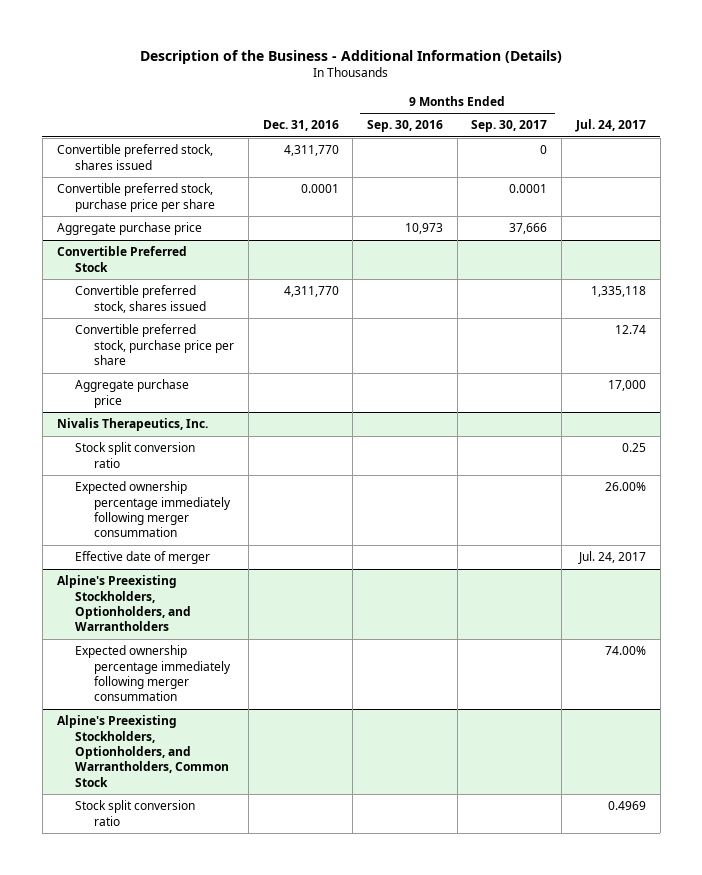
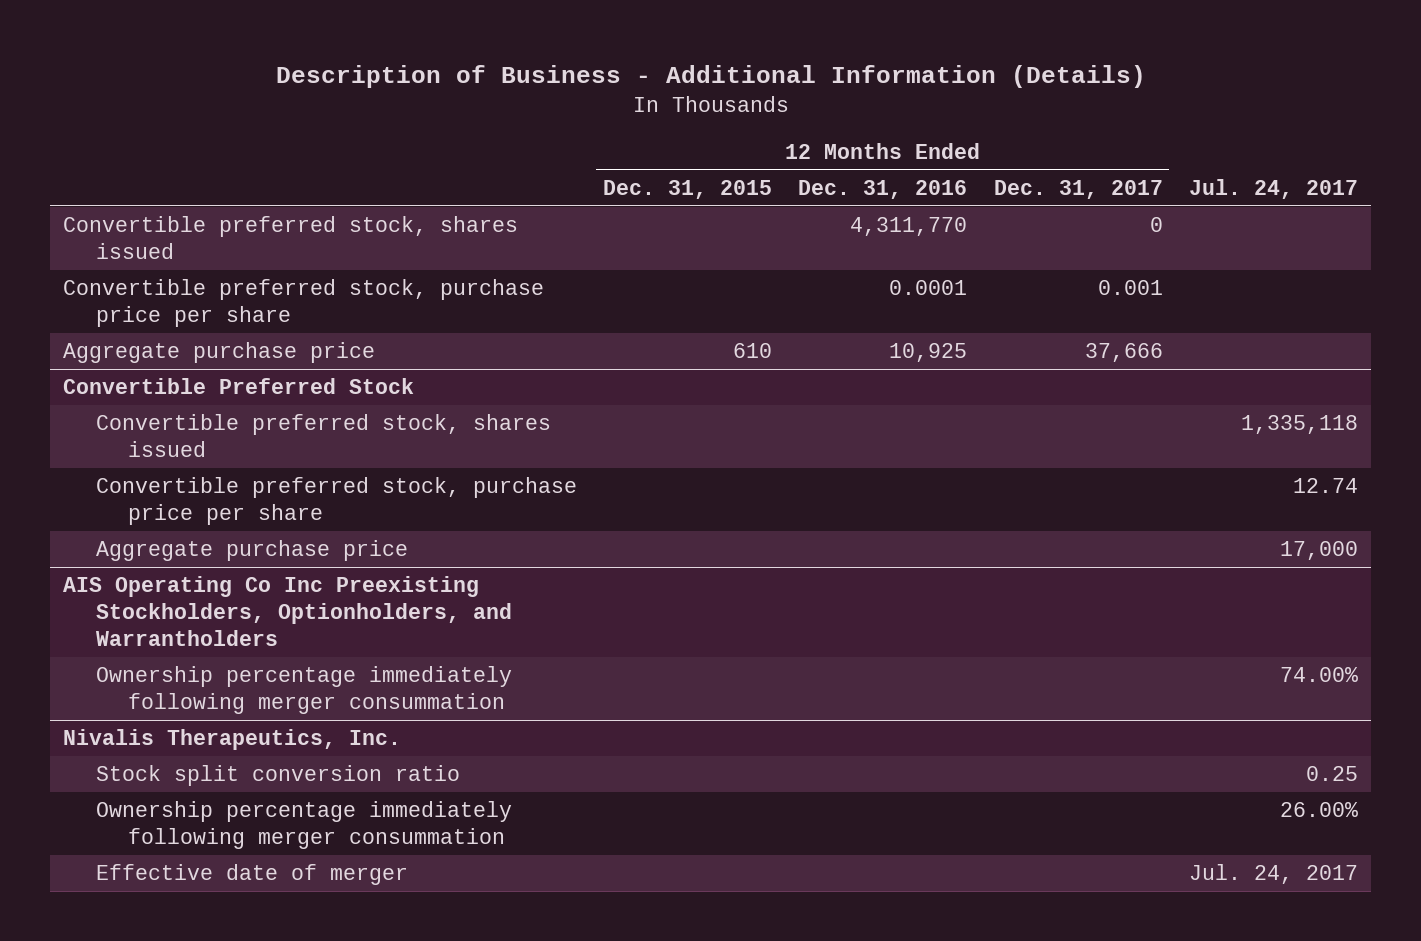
- Description of the Business - Additional Information (Details)
+ Description of Business - Additional Information (Details)
- | Dec. 31, 2016 | 9 Months Ended Sep. 30, 2016 | 9 Months Ended Sep. 30, 2017 | Jul. 24, 2017
+ | 12 Months Ended Dec. 31, 2015 | 12 Months Ended Dec. 31, 2016 | 12 Months Ended Dec. 31, 2017 | Jul. 24, 2017
+ AIS Operating Co Inc Preexisting Stockholders, Optionholders, and Warrantholders
+ Ownership percentage immediately following merger consummation | | | | 74.00%
@ Nivalis Therapeutics, Inc.
- Expected ownership percentage immediately following merger consummation | | | | 26.00%
+ Ownership percentage immediately following merger consummation | | | | 26.00%
- Alpine's Preexisting Stockholders, Optionholders, and Warrantholders
- Expected ownership percentage immediately following merger consummation | | | | 74.00%
- Alpine's Preexisting Stockholders, Optionholders, and Warrantholders, Common Stock
- Stock split conversion ratio | | | | 0.4969

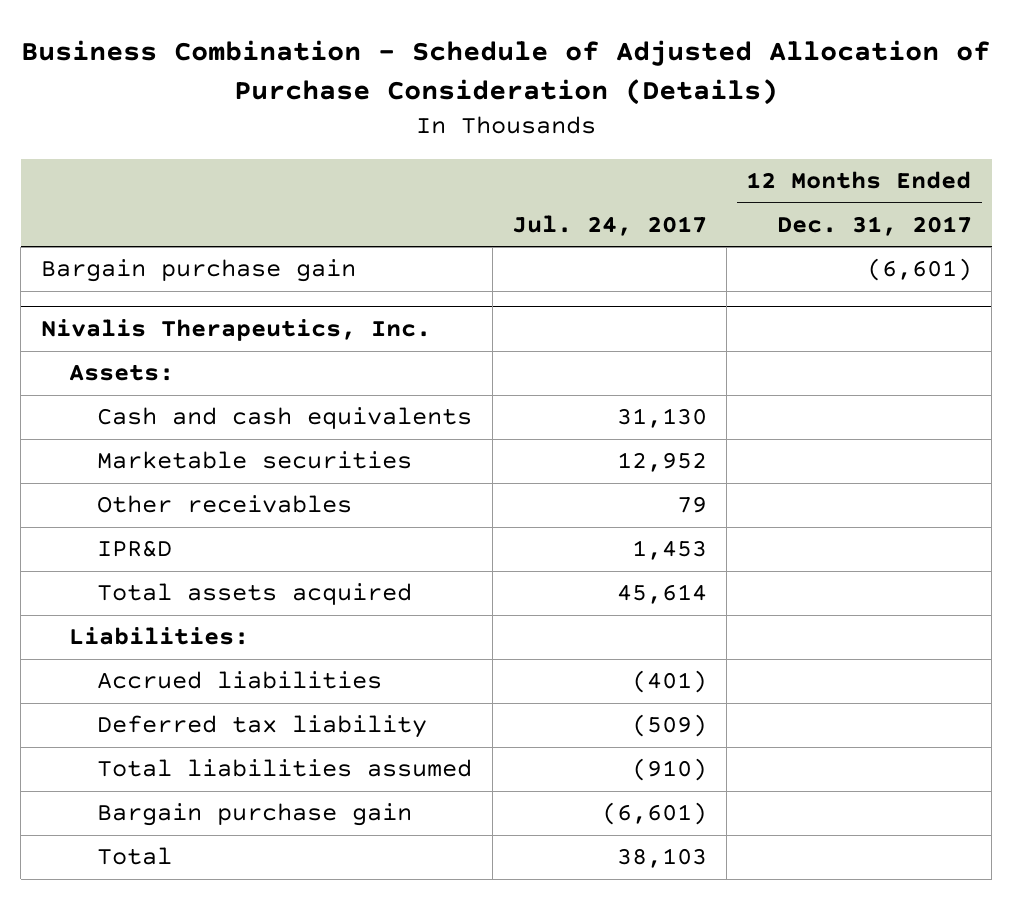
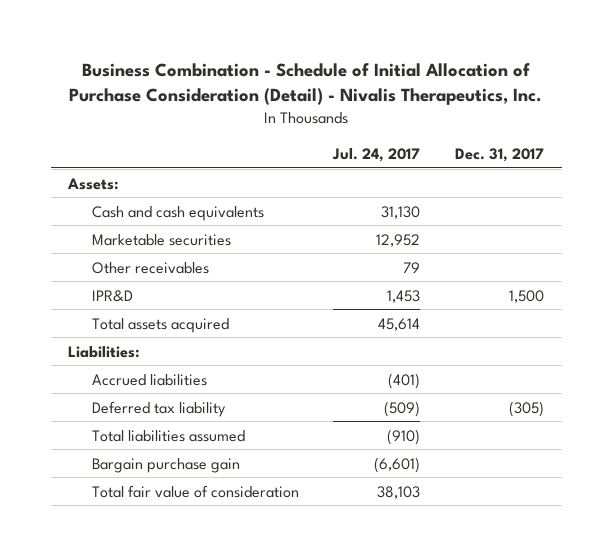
- Business Combination - Schedule of Adjusted Allocation of Purchase Consideration (Details)
+ Business Combination - Schedule of Initial Allocation of Purchase Consideration (Detail) - Nivalis Therapeutics, Inc.
- | Jul. 24, 2017 | 12 Months Ended Dec. 31, 2017
+ | Jul. 24, 2017 | Dec. 31, 2017
- Bargain purchase gain | | (6,601)
- Nivalis Therapeutics, Inc.
- Total | 38,103 |
+ Total fair value of consideration | 38,103 |

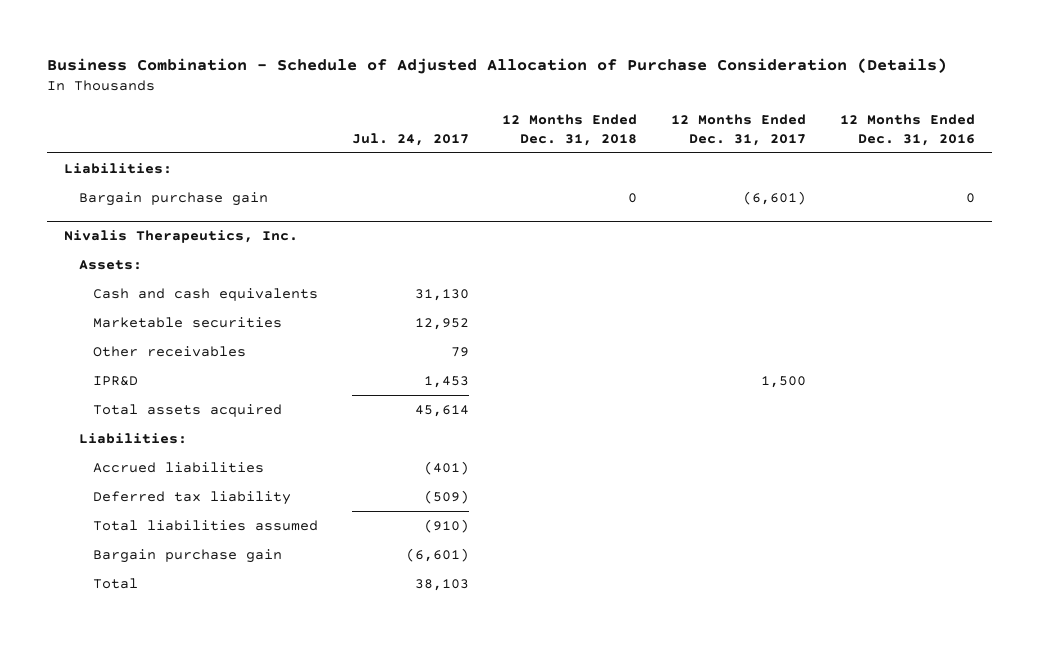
- Business Combination - Schedule of Initial Allocation of Purchase Consideration (Detail) - Nivalis Therapeutics, Inc.
+ Business Combination - Schedule of Adjusted Allocation of Purchase Consideration (Details)
- | Jul. 24, 2017 | Dec. 31, 2017
+ | Jul. 24, 2017 | 12 Months Ended Dec. 31, 2018 | 12 Months Ended Dec. 31, 2017 | 12 Months Ended Dec. 31, 2016
+ Liabilities:
+ Bargain purchase gain | | 0 | (6,601) | 0
+ Nivalis Therapeutics, Inc.
- Total fair value of consideration | 38,103 |
+ Total | 38,103 | | |

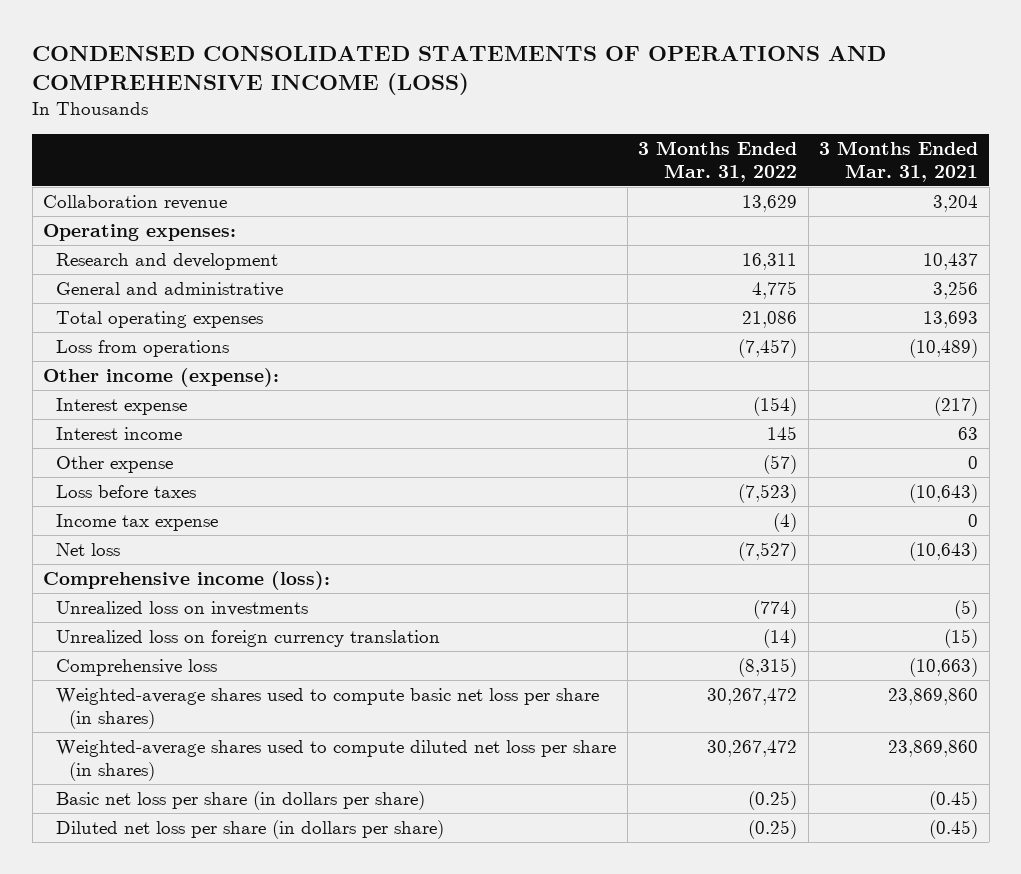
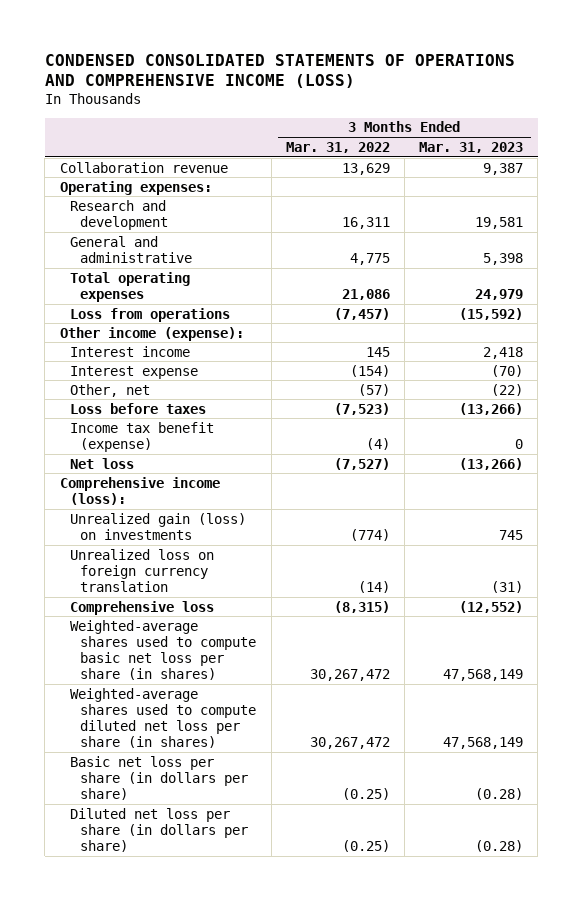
- | 3 Months Ended Mar. 31, 2022 | 3 Months Ended Mar. 31, 2021
+ | 3 Months Ended Mar. 31, 2022 | 3 Months Ended Mar. 31, 2023
- Other expense | (57) | 0
moved down: Interest expense | (154) | (70)
+ Other, net | (57) | (22)
- Income tax expense | (4) | 0
+ Income tax benefit (expense) | (4) | 0
- Unrealized loss on investments | (774) | (5)
+ Unrealized gain (loss) on investments | (774) | 745

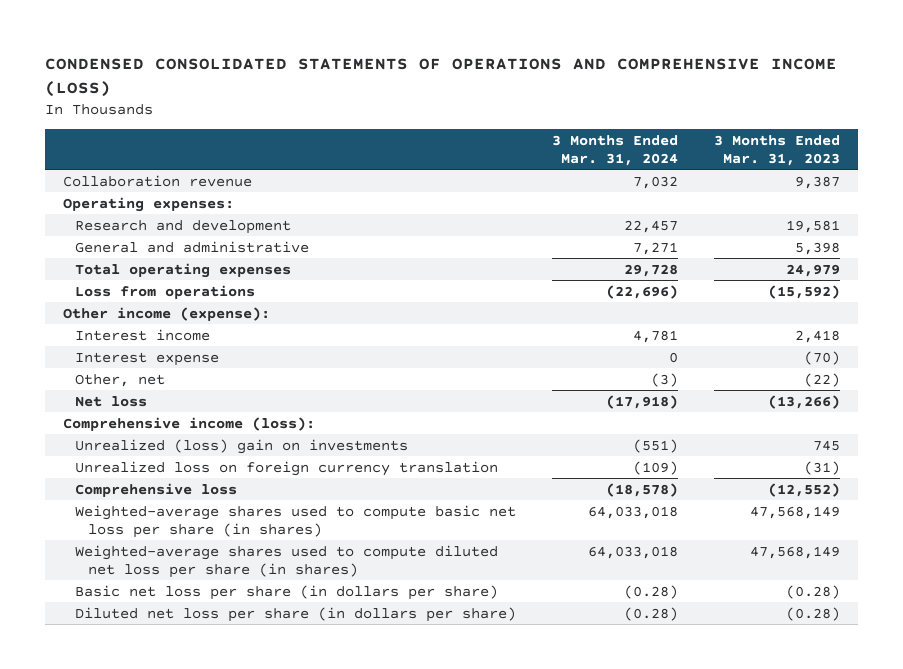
- | 3 Months Ended Mar. 31, 2022 | 3 Months Ended Mar. 31, 2023
+ | 3 Months Ended Mar. 31, 2024 | 3 Months Ended Mar. 31, 2023
- Loss before taxes | (7,523) | (13,266)
- Income tax benefit (expense) | (4) | 0
- Unrealized gain (loss) on investments | (774) | 745
+ Unrealized (loss) gain on investments | (551) | 745

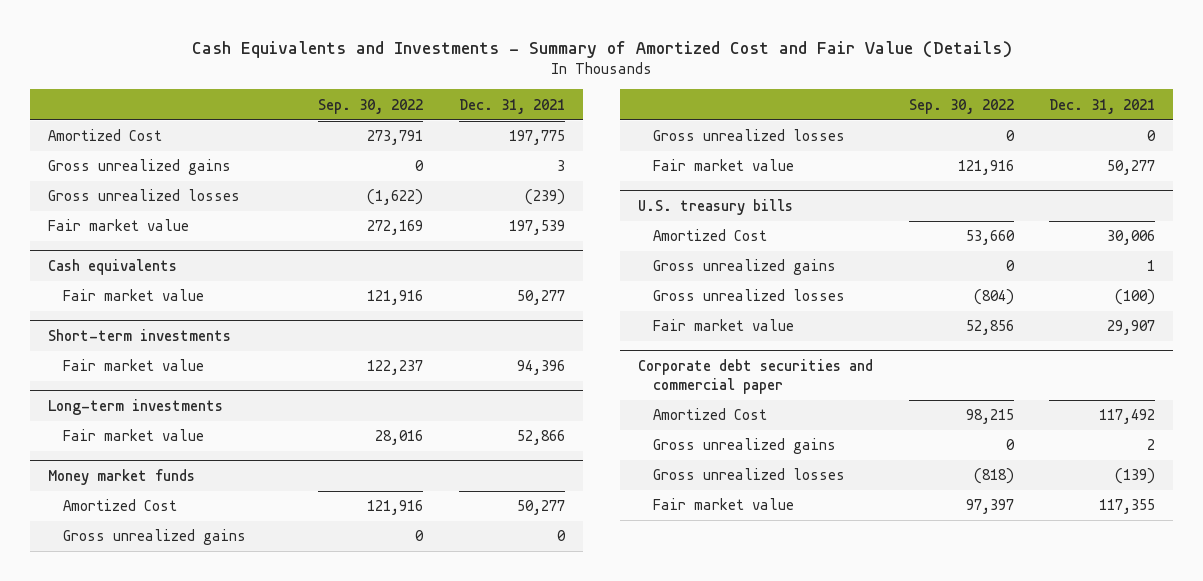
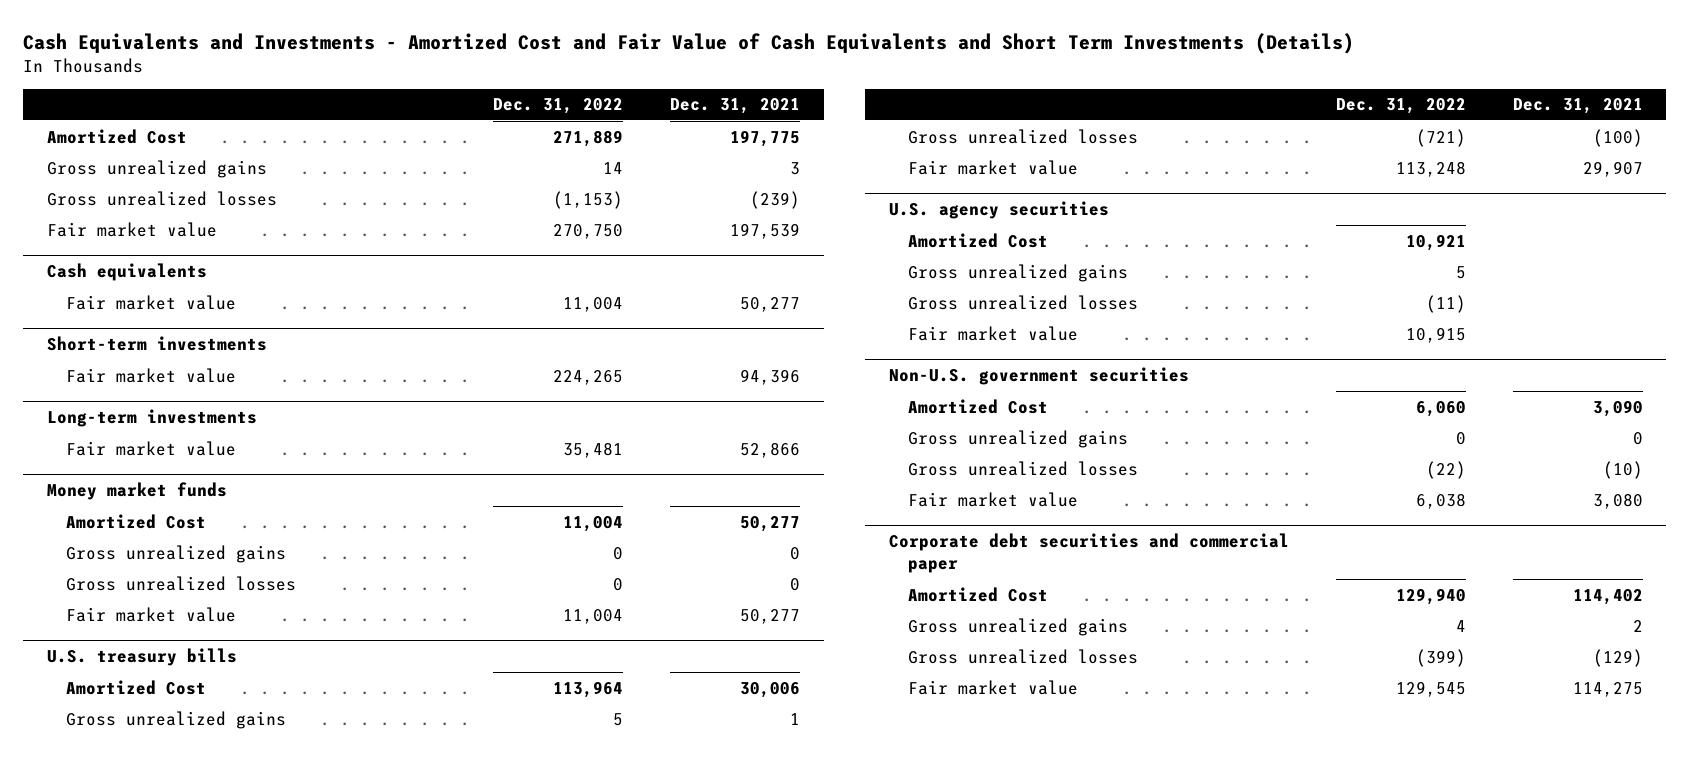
- Cash Equivalents and Investments - Summary of Amortized Cost and Fair Value (Details)
+ Cash Equivalents and Investments - Amortized Cost and Fair Value of Cash Equivalents and Short Term Investments (Details)
- | Sep. 30, 2022 | Dec. 31, 2021
+ | Dec. 31, 2022 | Dec. 31, 2021
+ U.S. agency securities
+ Amortized Cost | 10,921 |
+ Gross unrealized gains | 5 |
+ Gross unrealized losses | (11) |
+ Fair market value | 10,915 |
+ Non-U.S. government securities
+ Amortized Cost | 6,060 | 3,090
+ Gross unrealized gains | 0 | 0
+ Gross unrealized losses | (22) | (10)
+ Fair market value | 6,038 | 3,080
@ Corporate debt securities and commercial paper
- Amortized Cost | 98,215 | 117,492
+ Amortized Cost | 129,940 | 114,402
- Gross unrealized losses | (818) | (139)
- Fair market value | 97,397 | 117,355
+ Gross unrealized losses | (399) | (129)
+ Fair market value | 129,545 | 114,275

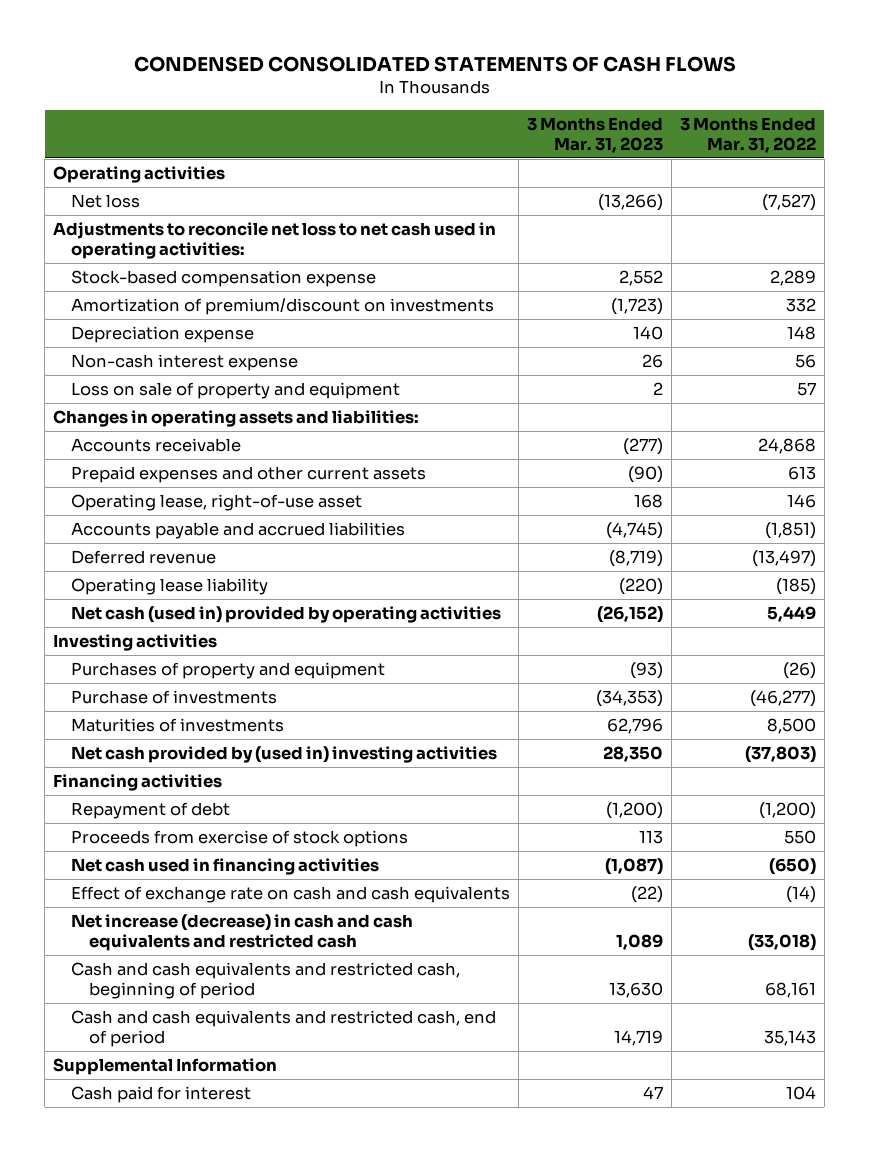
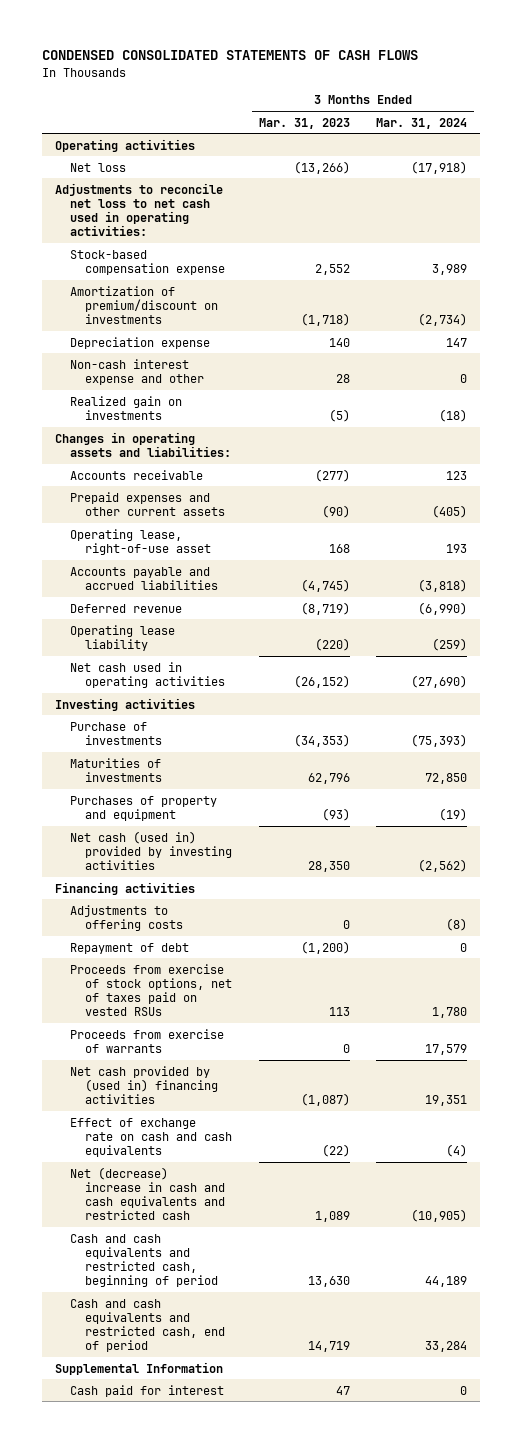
- | 3 Months Ended Mar. 31, 2023 | 3 Months Ended Mar. 31, 2022
+ | 3 Months Ended Mar. 31, 2023 | 3 Months Ended Mar. 31, 2024
- Amortization of premium/discount on investments | (1,723) | 332
+ Amortization of premium/discount on investments | (1,718) | (2,734)
- Non-cash interest expense | 26 | 56
- Loss on sale of property and equipment | 2 | 57
+ Non-cash interest expense and other | 28 | 0
+ Realized gain on investments | (5) | (18)
- Net cash (used in) provided by operating activities | (26,152) | 5,449
+ Net cash used in operating activities | (26,152) | (27,690)
- Net cash provided by (used in) investing activities | 28,350 | (37,803)
moved down: Purchases of property and equipment | (93) | (19)
+ Net cash (used in) provided by investing activities | 28,350 | (2,562)
+ Adjustments to offering costs | 0 | (8)
- Proceeds from exercise of stock options | 113 | 550
- Net cash used in financing activities | (1,087) | (650)
+ Proceeds from exercise of stock options, net of taxes paid on vested RSUs | 113 | 1,780
+ Proceeds from exercise of warrants | 0 | 17,579
+ Net cash provided by (used in) financing activities | (1,087) | 19,351
- Net increase (decrease) in cash and cash equivalents and restricted cash | 1,089 | (33,018)
+ Net (decrease) increase in cash and cash equivalents and restricted cash | 1,089 | (10,905)

